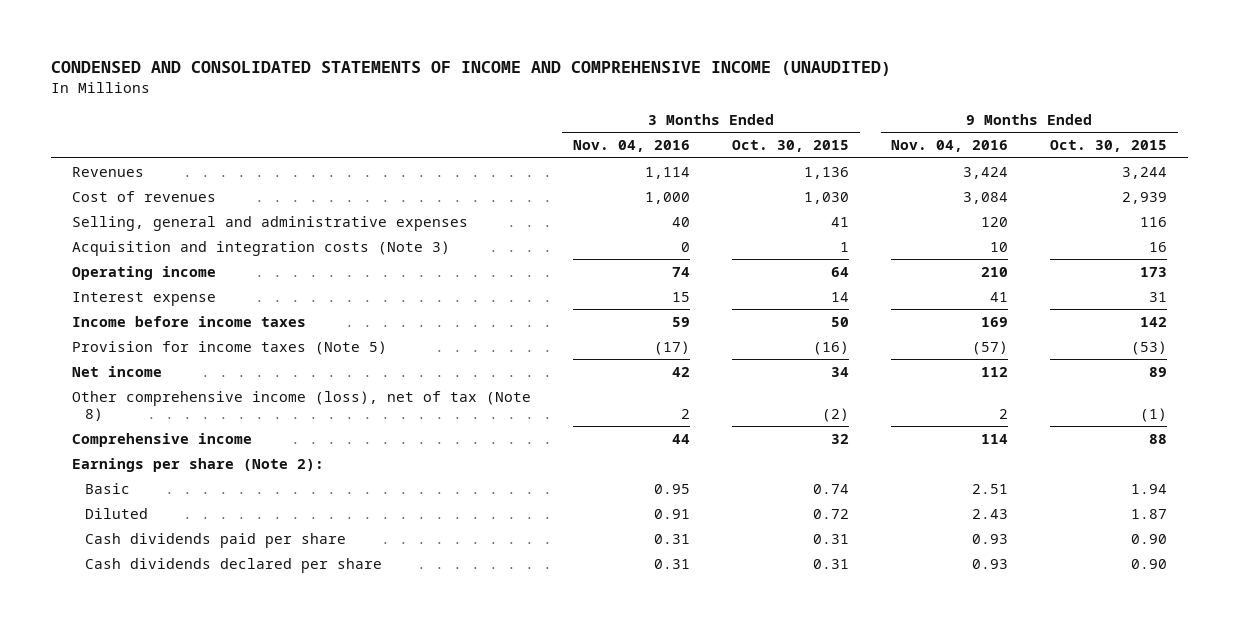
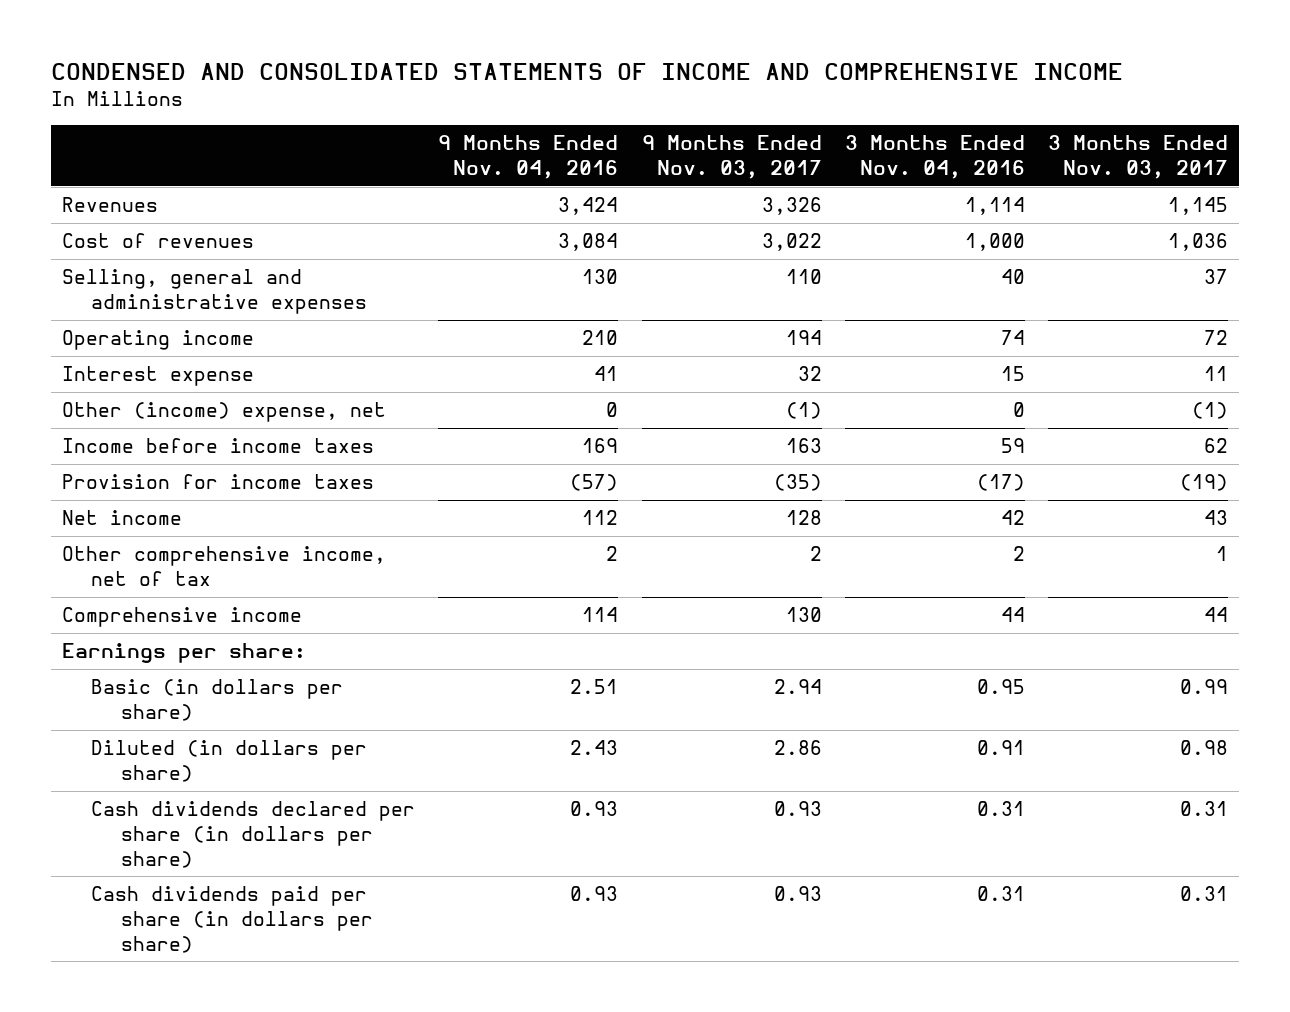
- CONDENSED AND CONSOLIDATED STATEMENTS OF INCOME AND COMPREHENSIVE INCOME (UNAUDITED)
+ CONDENSED AND CONSOLIDATED STATEMENTS OF INCOME AND COMPREHENSIVE INCOME
- | 3 Months Ended Nov. 04, 2016 | 3 Months Ended Oct. 30, 2015 | 9 Months Ended Nov. 04, 2016 | 9 Months Ended Oct. 30, 2015
+ | 9 Months Ended Nov. 04, 2016 | 9 Months Ended Nov. 03, 2017 | 3 Months Ended Nov. 04, 2016 | 3 Months Ended Nov. 03, 2017
- Selling, general and administrative expenses | 40 | 41 | 120 | 116
- Acquisition and integration costs (Note 3) | 0 | 1 | 10 | 16
+ Selling, general and administrative expenses | 130 | 110 | 40 | 37
+ Other (income) expense, net | 0 | (1) | 0 | (1)
- Provision for income taxes (Note 5) | (17) | (16) | (57) | (53)
+ Provision for income taxes | (57) | (35) | (17) | (19)
- Other comprehensive income (loss), net of tax (Note 8) | 2 | (2) | 2 | (1)
+ Other comprehensive income, net of tax | 2 | 2 | 2 | 1
- Earnings per share (Note 2):
- Basic | 0.95 | 0.74 | 2.51 | 1.94
- Diluted | 0.91 | 0.72 | 2.43 | 1.87
- Cash dividends paid per share | 0.31 | 0.31 | 0.93 | 0.90
- Cash dividends declared per share | 0.31 | 0.31 | 0.93 | 0.90
+ Earnings per share:
+ Basic (in dollars per share) | 2.51 | 2.94 | 0.95 | 0.99
+ Diluted (in dollars per share) | 2.43 | 2.86 | 0.91 | 0.98
+ Cash dividends declared per share (in dollars per share) | 0.93 | 0.93 | 0.31 | 0.31
+ Cash dividends paid per share (in dollars per share) | 0.93 | 0.93 | 0.31 | 0.31

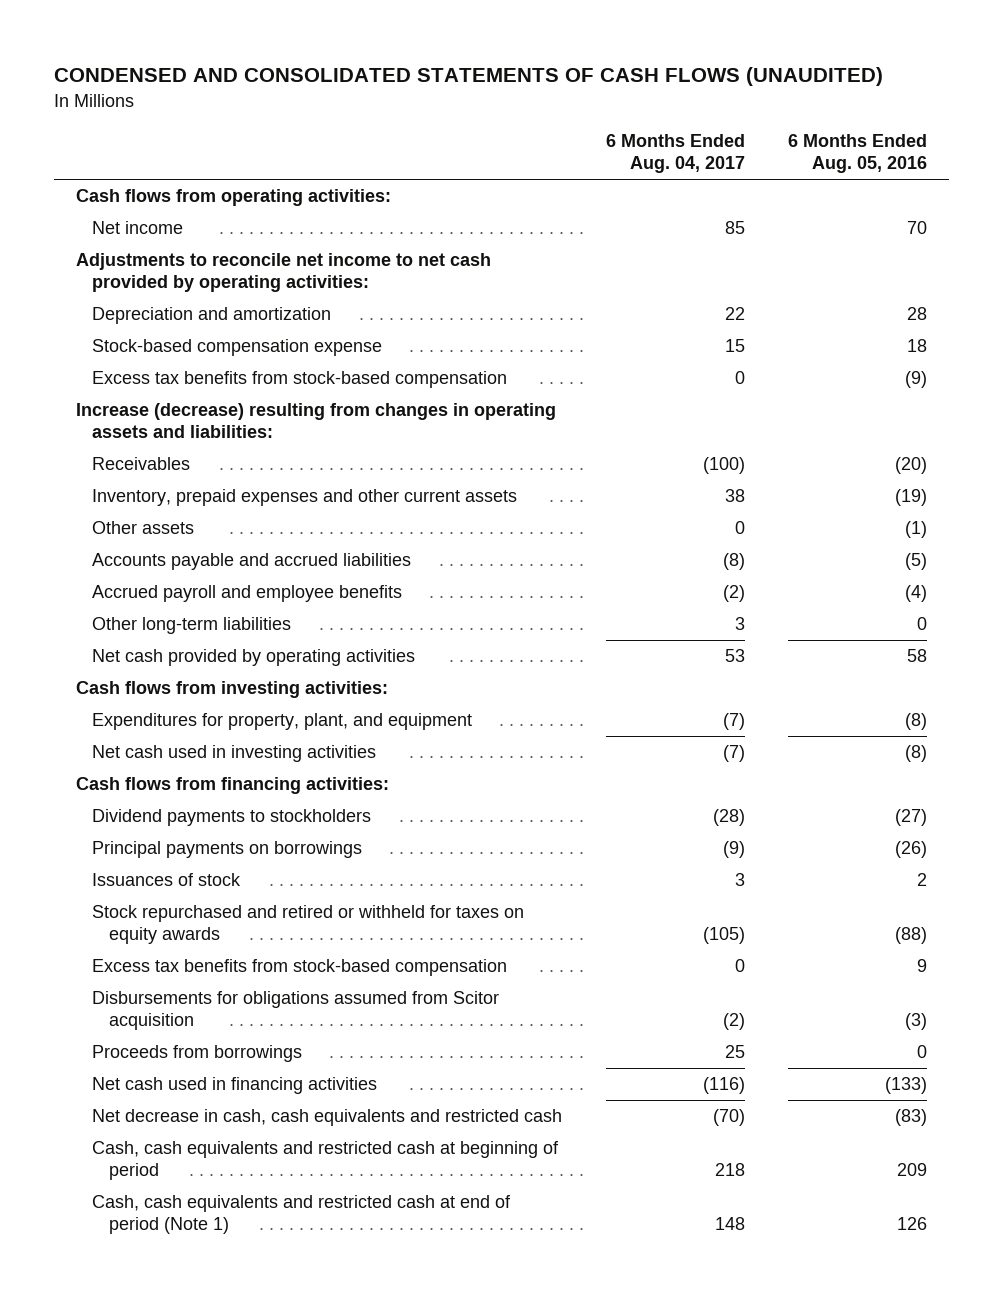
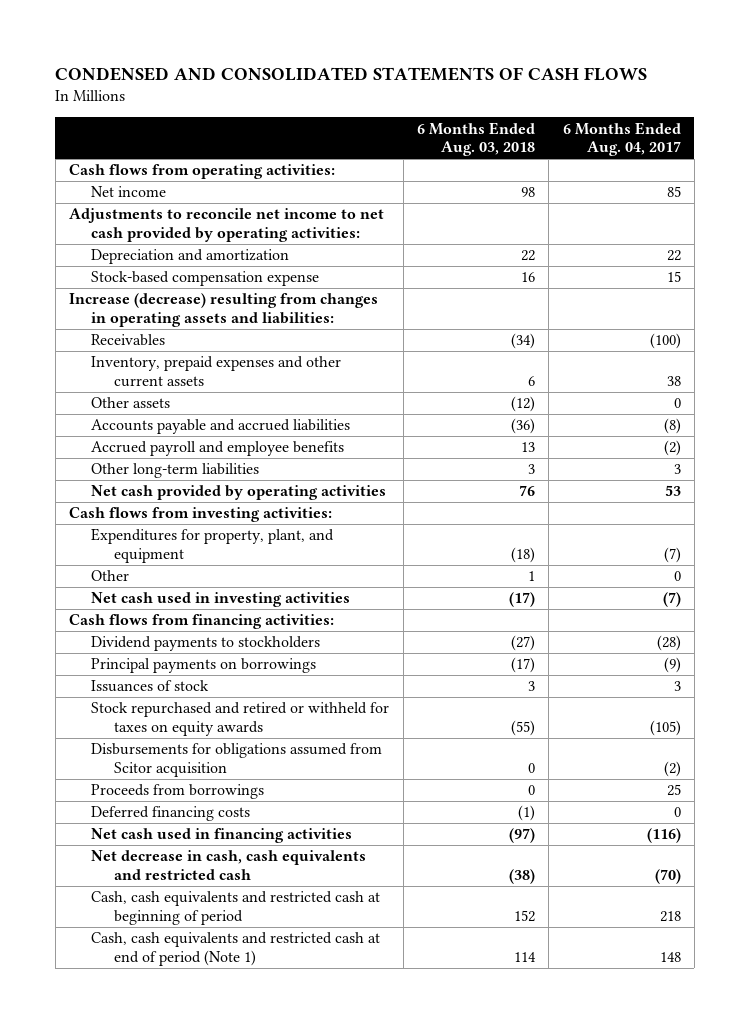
- CONDENSED AND CONSOLIDATED STATEMENTS OF CASH FLOWS (UNAUDITED)
+ CONDENSED AND CONSOLIDATED STATEMENTS OF CASH FLOWS
- | 6 Months Ended Aug. 04, 2017 | 6 Months Ended Aug. 05, 2016
+ | 6 Months Ended Aug. 03, 2018 | 6 Months Ended Aug. 04, 2017
- Excess tax benefits from stock-based compensation | 0 | (9)
+ Other | 1 | 0
- Excess tax benefits from stock-based compensation | 0 | 9
+ Deferred financing costs | (1) | 0

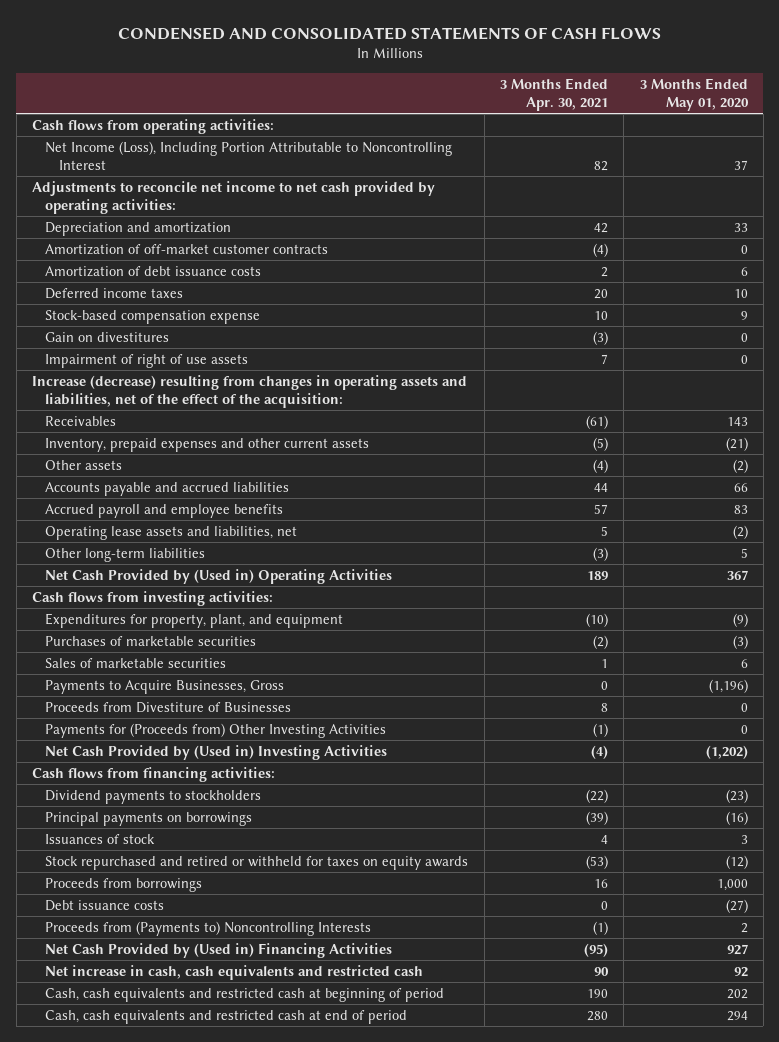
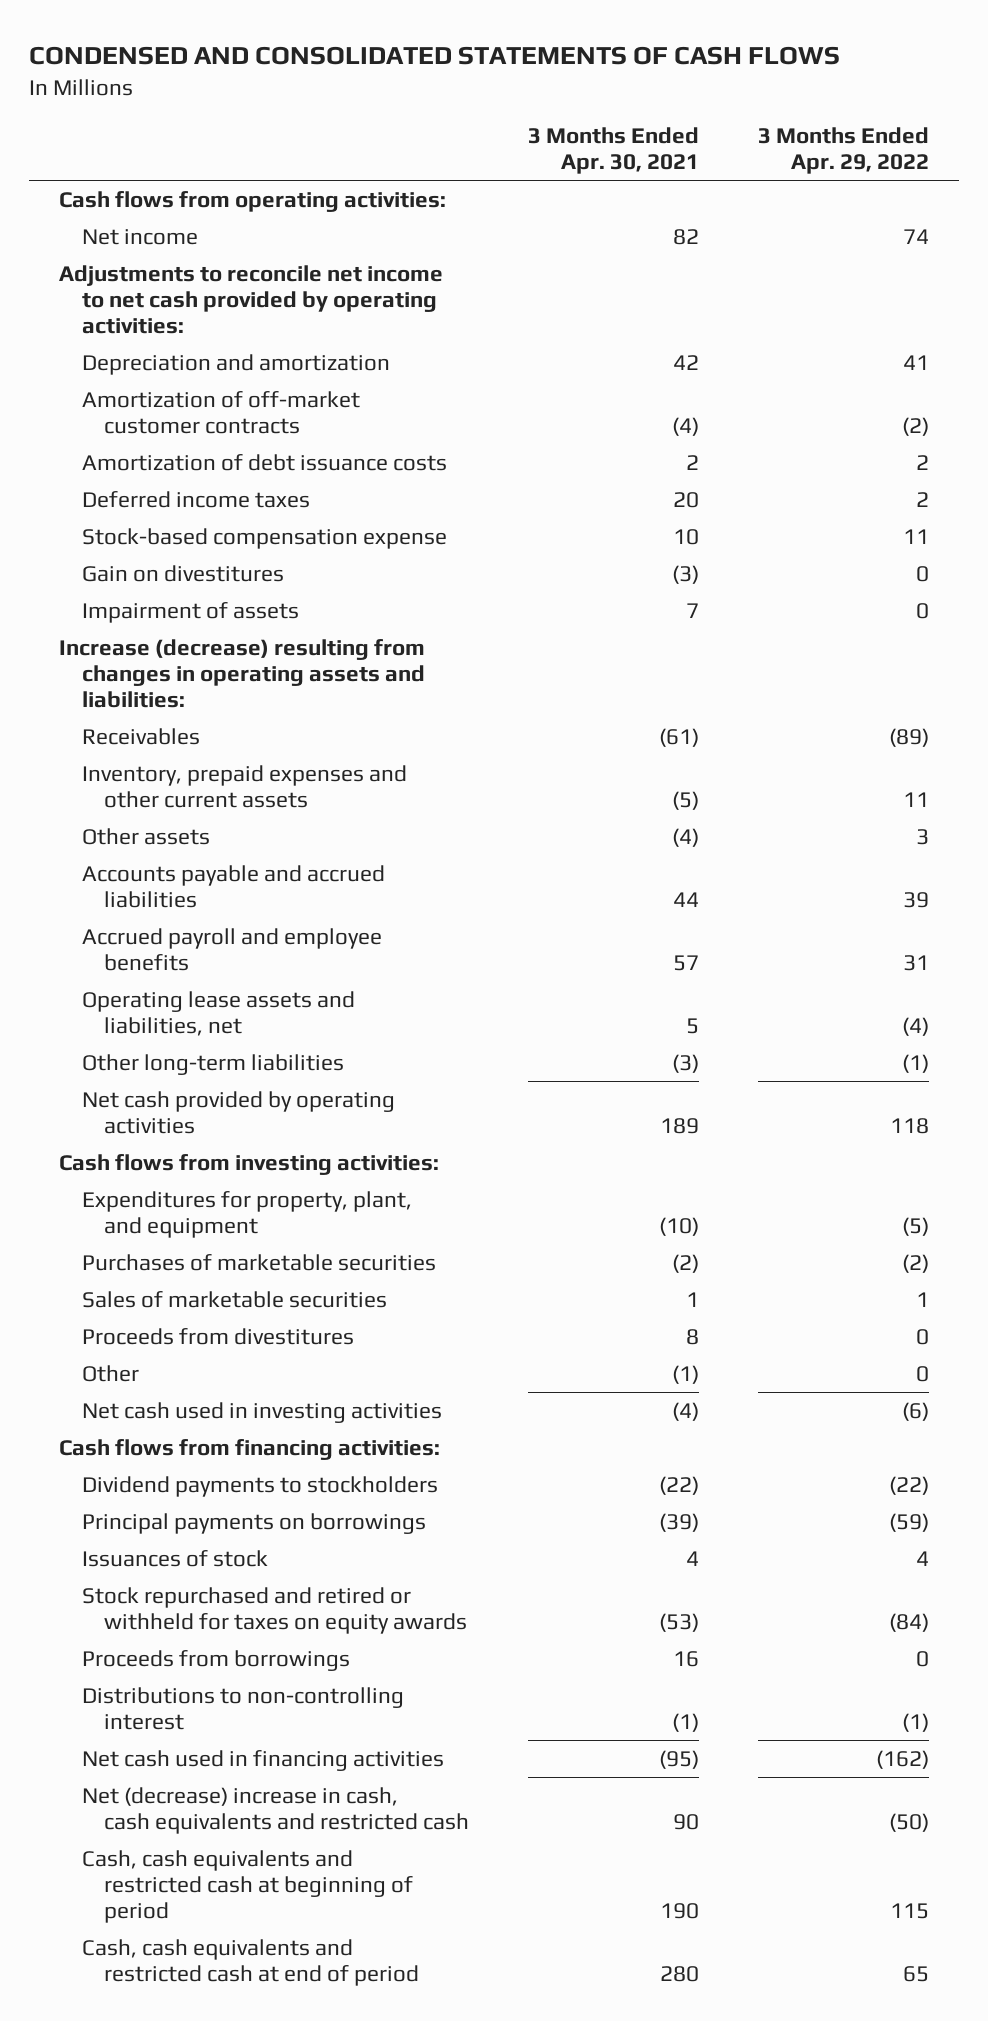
- | 3 Months Ended Apr. 30, 2021 | 3 Months Ended May 01, 2020
+ | 3 Months Ended Apr. 30, 2021 | 3 Months Ended Apr. 29, 2022
- Net Income (Loss), Including Portion Attributable to Noncontrolling Interest | 82 | 37
+ Net income | 82 | 74
- Impairment of right of use assets | 7 | 0
- Increase (decrease) resulting from changes in operating assets and liabilities, net of the effect of the acquisition:
+ Impairment of assets | 7 | 0
+ Increase (decrease) resulting from changes in operating assets and liabilities:
- Net Cash Provided by (Used in) Operating Activities | 189 | 367
+ Net cash provided by operating activities | 189 | 118
- Payments to Acquire Businesses, Gross | 0 | (1,196)
- Proceeds from Divestiture of Businesses | 8 | 0
- Payments for (Proceeds from) Other Investing Activities | (1) | 0
- Net Cash Provided by (Used in) Investing Activities | (4) | (1,202)
+ Proceeds from divestitures | 8 | 0
+ Other | (1) | 0
+ Net cash used in investing activities | (4) | (6)
- Debt issuance costs | 0 | (27)
- Proceeds from (Payments to) Noncontrolling Interests | (1) | 2
- Net Cash Provided by (Used in) Financing Activities | (95) | 927
- Net increase in cash, cash equivalents and restricted cash | 90 | 92
+ Distributions to non-controlling interest | (1) | (1)
+ Net cash used in financing activities | (95) | (162)
+ Net (decrease) increase in cash, cash equivalents and restricted cash | 90 | (50)

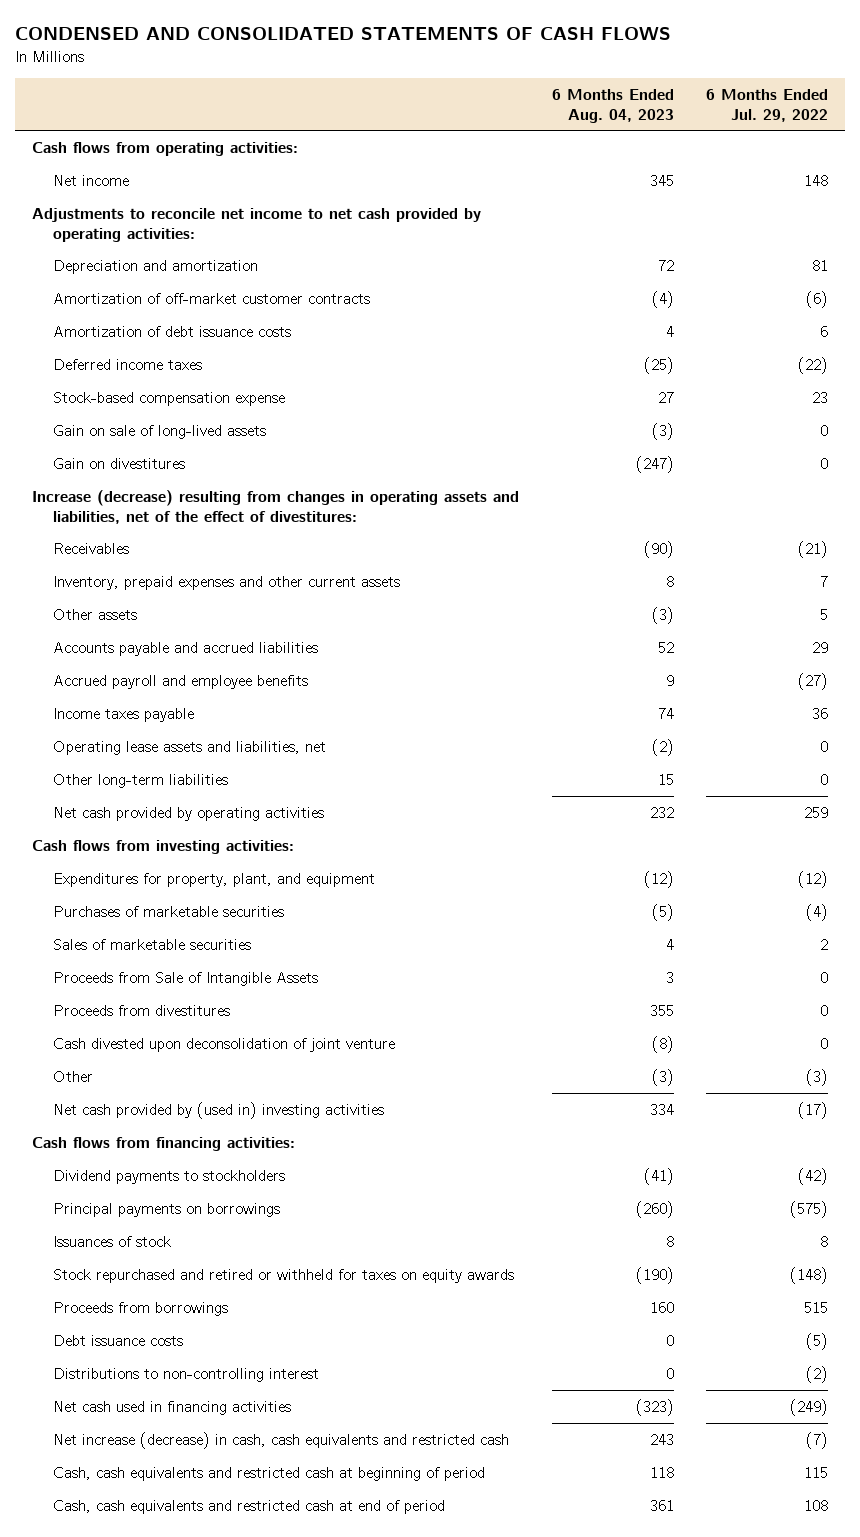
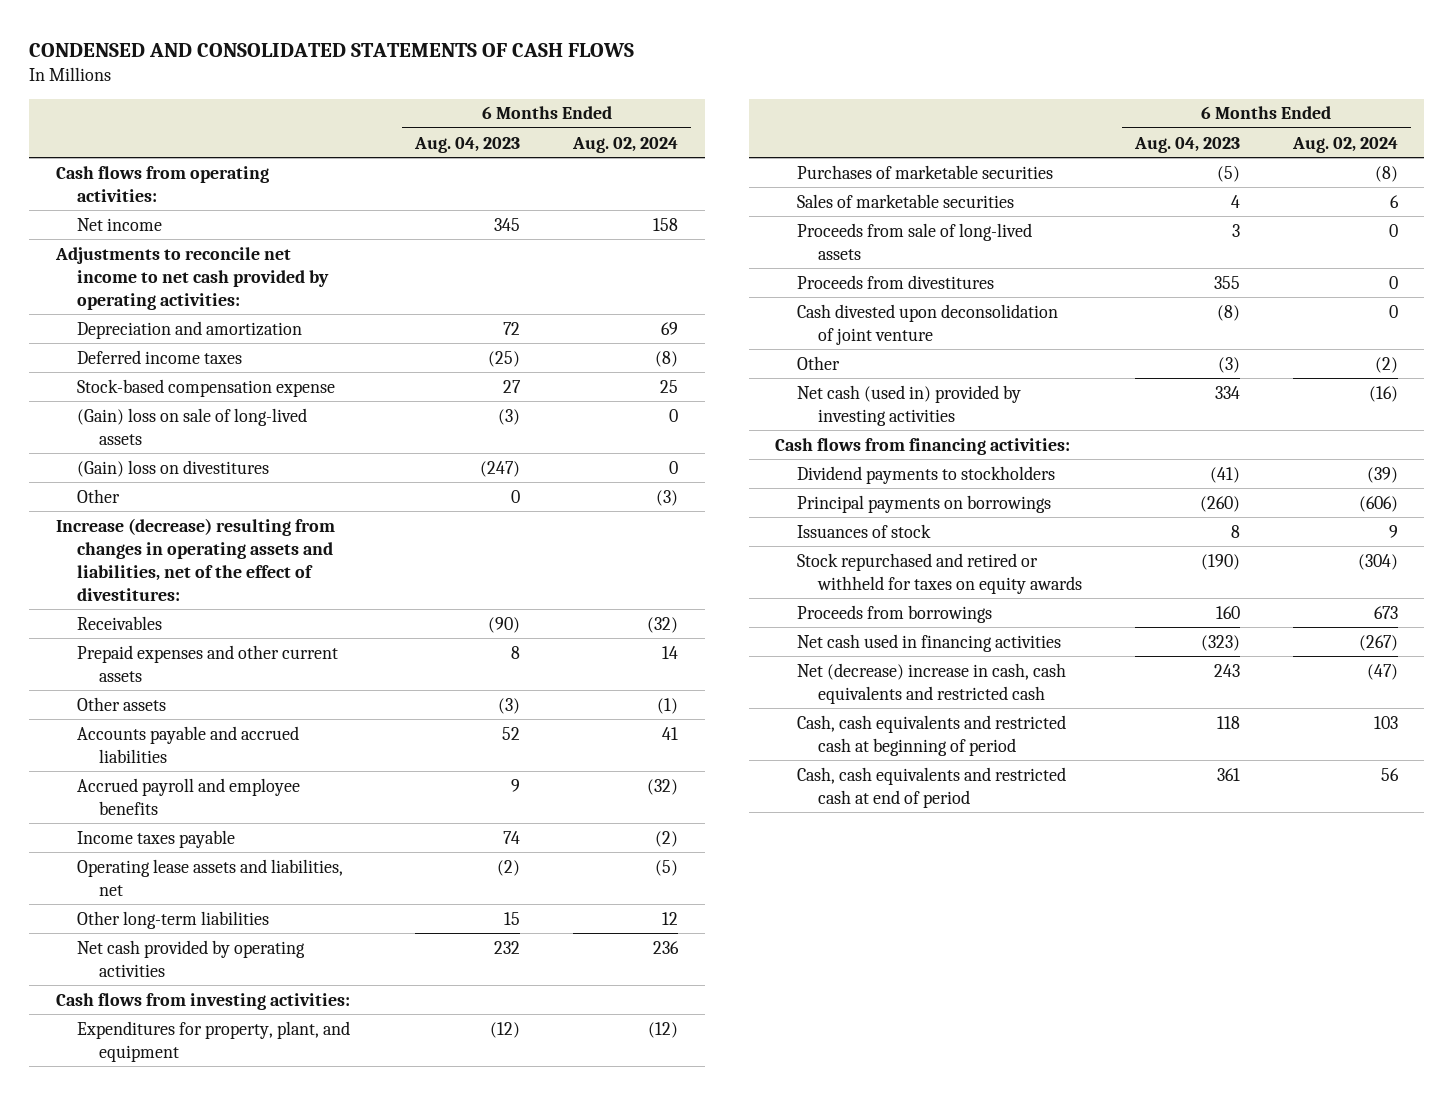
- | 6 Months Ended Aug. 04, 2023 | 6 Months Ended Jul. 29, 2022
+ | 6 Months Ended Aug. 04, 2023 | 6 Months Ended Aug. 02, 2024
- Amortization of off-market customer contracts | (4) | (6)
- Amortization of debt issuance costs | 4 | 6
- Gain on sale of long-lived assets | (3) | 0
- Gain on divestitures | (247) | 0
+ (Gain) loss on sale of long-lived assets | (3) | 0
+ (Gain) loss on divestitures | (247) | 0
+ Other | 0 | (3)
- Inventory, prepaid expenses and other current assets | 8 | 7
+ Prepaid expenses and other current assets | 8 | 14
- Proceeds from Sale of Intangible Assets | 3 | 0
+ Proceeds from sale of long-lived assets | 3 | 0
- Net cash provided by (used in) investing activities | 334 | (17)
+ Net cash (used in) provided by investing activities | 334 | (16)
- Debt issuance costs | 0 | (5)
- Distributions to non-controlling interest | 0 | (2)
- Net increase (decrease) in cash, cash equivalents and restricted cash | 243 | (7)
+ Net (decrease) increase in cash, cash equivalents and restricted cash | 243 | (47)

